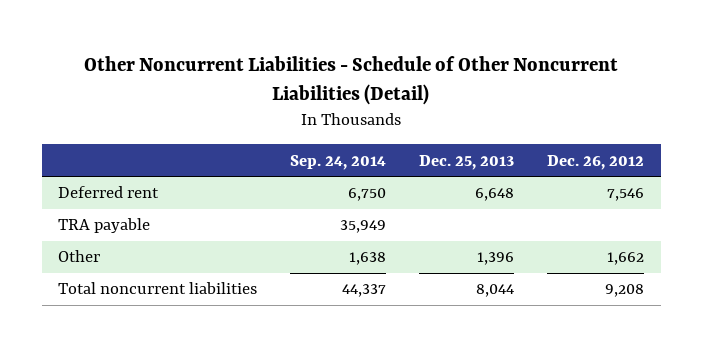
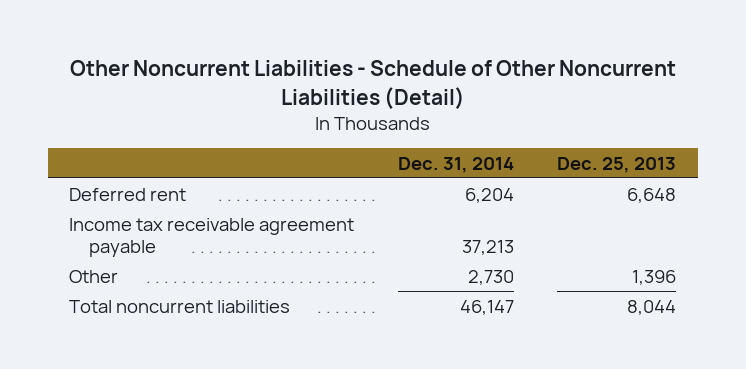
- | Sep. 24, 2014 | Dec. 25, 2013 | Dec. 26, 2012
+ | Dec. 31, 2014 | Dec. 25, 2013
- TRA payable | 35,949 | |
+ Income tax receivable agreement payable | 37,213 |

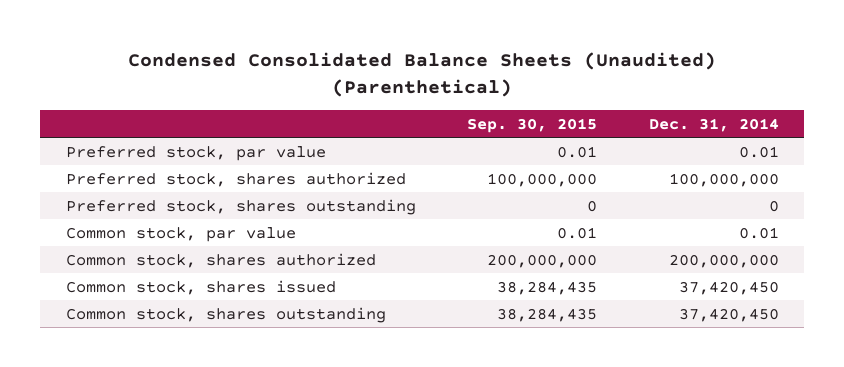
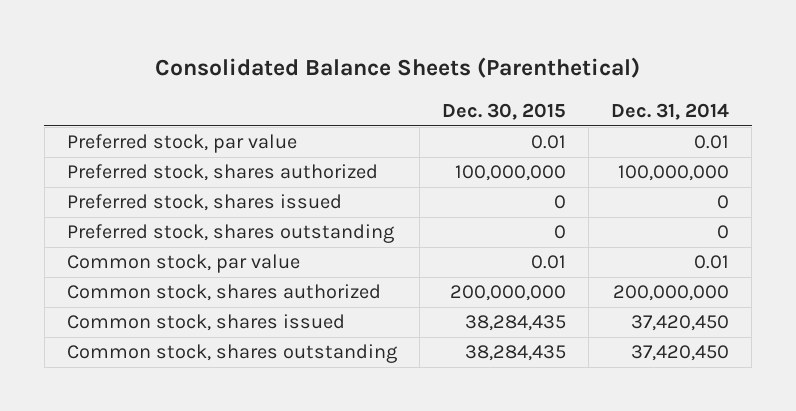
- Condensed Consolidated Balance Sheets (Unaudited) (Parenthetical)
+ Consolidated Balance Sheets (Parenthetical)
- | Sep. 30, 2015 | Dec. 31, 2014
+ | Dec. 30, 2015 | Dec. 31, 2014
+ Preferred stock, shares issued | 0 | 0

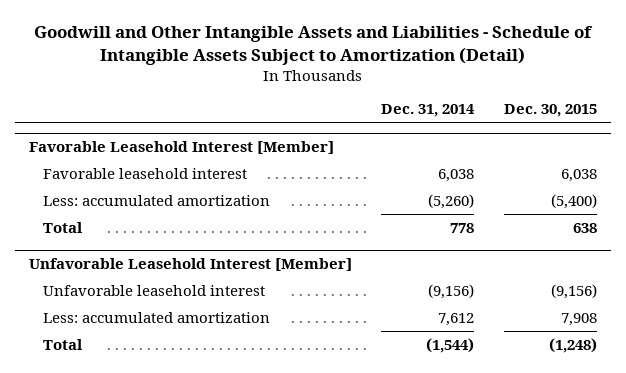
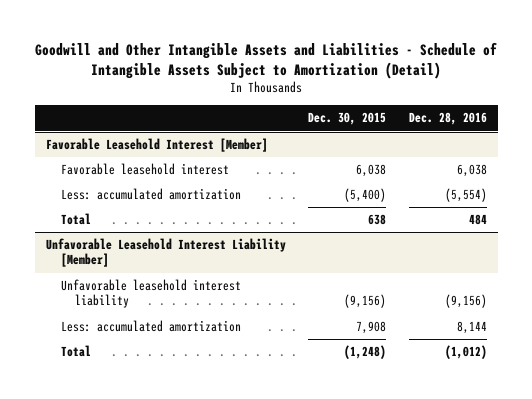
- | Dec. 31, 2014 | Dec. 30, 2015
+ | Dec. 30, 2015 | Dec. 28, 2016
- Unfavorable Leasehold Interest [Member]
- Unfavorable leasehold interest | (9,156) | (9,156)
+ Unfavorable Leasehold Interest Liability [Member]
+ Unfavorable leasehold interest liability | (9,156) | (9,156)

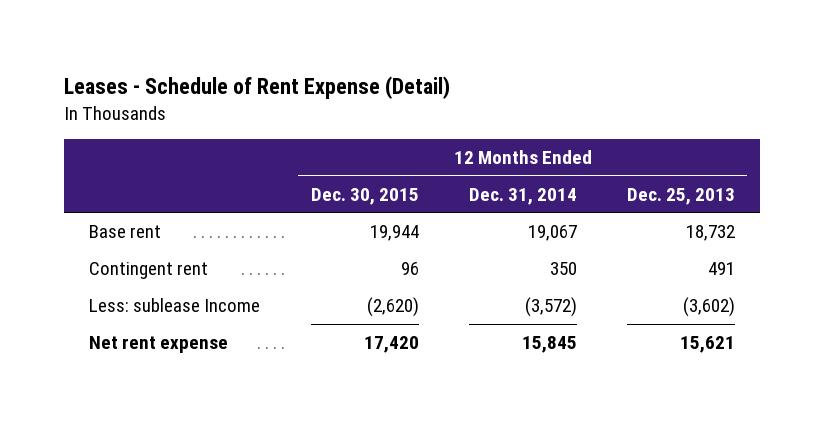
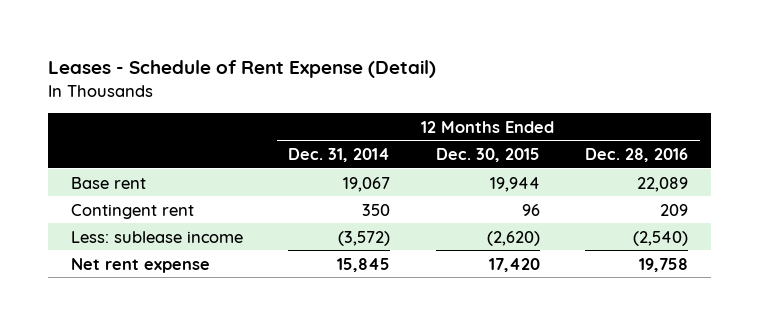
- | 12 Months Ended Dec. 30, 2015 | 12 Months Ended Dec. 31, 2014 | 12 Months Ended Dec. 25, 2013
+ | 12 Months Ended Dec. 31, 2014 | 12 Months Ended Dec. 30, 2015 | 12 Months Ended Dec. 28, 2016
- Less: sublease Income | (2,620) | (3,572) | (3,602)
+ Less: sublease income | (3,572) | (2,620) | (2,540)

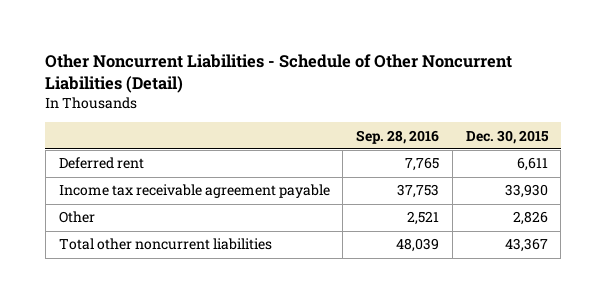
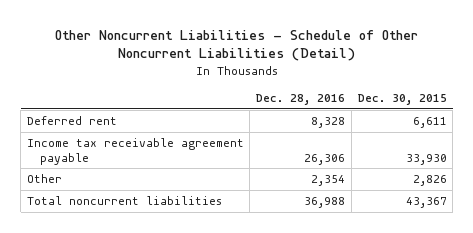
- | Sep. 28, 2016 | Dec. 30, 2015
+ | Dec. 28, 2016 | Dec. 30, 2015
- Total other noncurrent liabilities | 48,039 | 43,367
+ Total noncurrent liabilities | 36,988 | 43,367

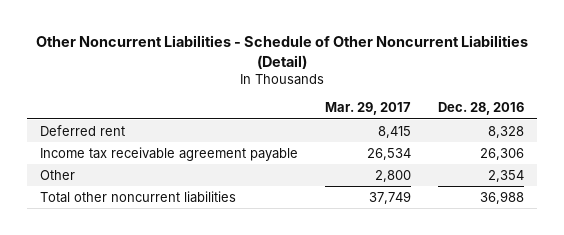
- | Dec. 28, 2016 | Dec. 30, 2015
+ | Mar. 29, 2017 | Dec. 28, 2016
- Total noncurrent liabilities | 36,988 | 43,367
+ Total other noncurrent liabilities | 37,749 | 36,988

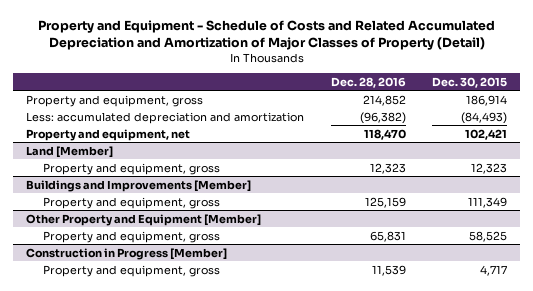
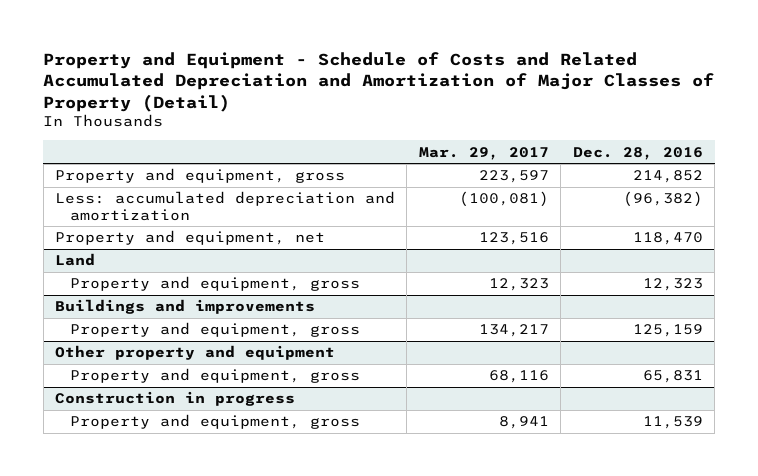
- | Dec. 28, 2016 | Dec. 30, 2015
+ | Mar. 29, 2017 | Dec. 28, 2016
- Land [Member]
+ Land
- Buildings and Improvements [Member]
+ Buildings and improvements
- Other Property and Equipment [Member]
+ Other property and equipment
- Construction in Progress [Member]
+ Construction in progress

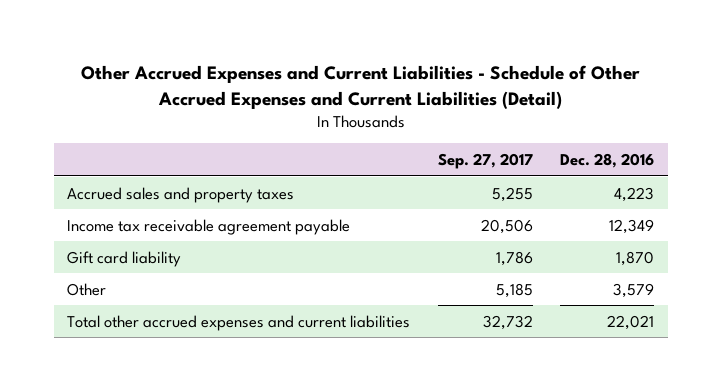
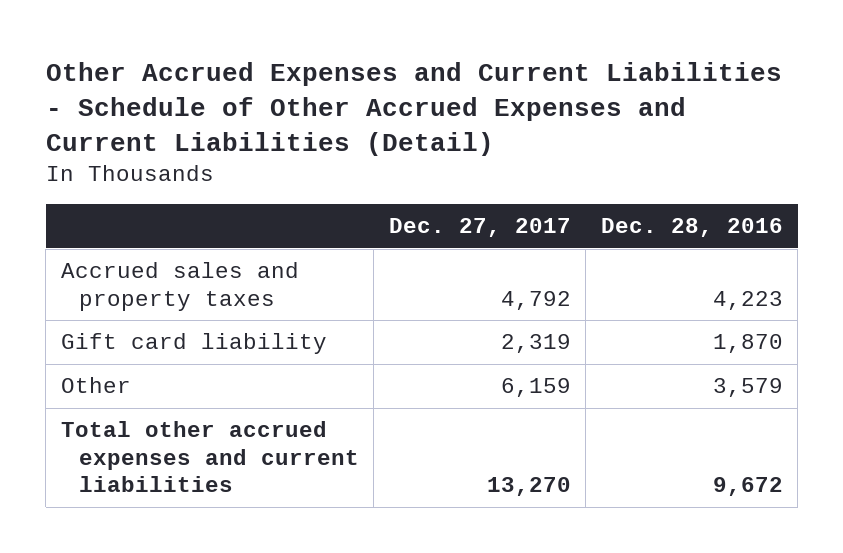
- | Sep. 27, 2017 | Dec. 28, 2016
+ | Dec. 27, 2017 | Dec. 28, 2016
- Income tax receivable agreement payable | 20,506 | 12,349
- Total other accrued expenses and current liabilities | 32,732 | 22,021
+ Total other accrued expenses and current liabilities | 13,270 | 9,672

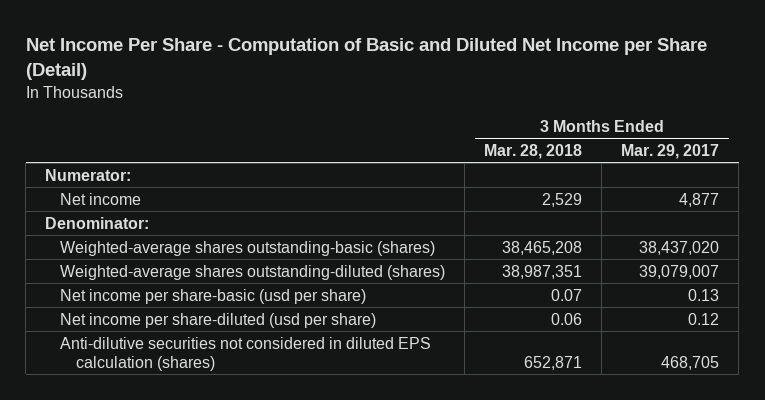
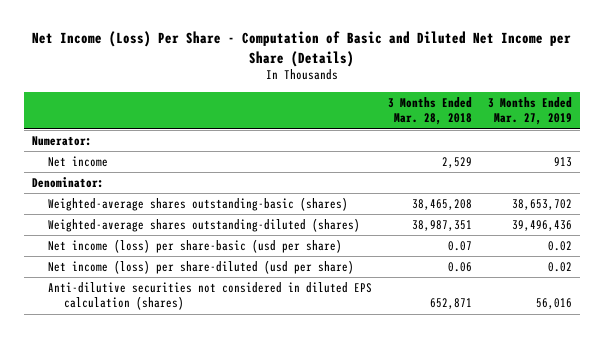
- Net Income Per Share - Computation of Basic and Diluted Net Income per Share (Detail)
+ Net Income (Loss) Per Share - Computation of Basic and Diluted Net Income per Share (Details)
- | 3 Months Ended Mar. 28, 2018 | 3 Months Ended Mar. 29, 2017
+ | 3 Months Ended Mar. 28, 2018 | 3 Months Ended Mar. 27, 2019
- Net income per share-basic (usd per share) | 0.07 | 0.13
- Net income per share-diluted (usd per share) | 0.06 | 0.12
+ Net income (loss) per share-basic (usd per share) | 0.07 | 0.02
+ Net income (loss) per share-diluted (usd per share) | 0.06 | 0.02

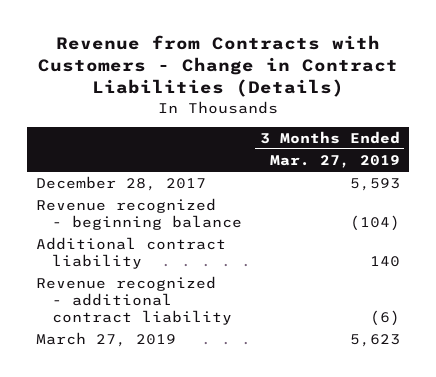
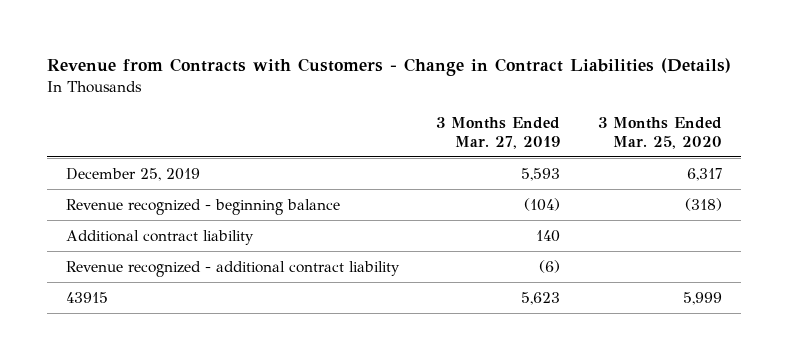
- | 3 Months Ended Mar. 27, 2019
+ | 3 Months Ended Mar. 27, 2019 | 3 Months Ended Mar. 25, 2020
- December 28, 2017 | 5,593
+ December 25, 2019 | 5,593 | 6,317
- March 27, 2019 | 5,623
+ 43915 | 5,623 | 5,999

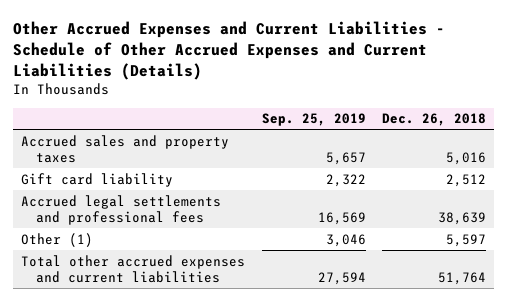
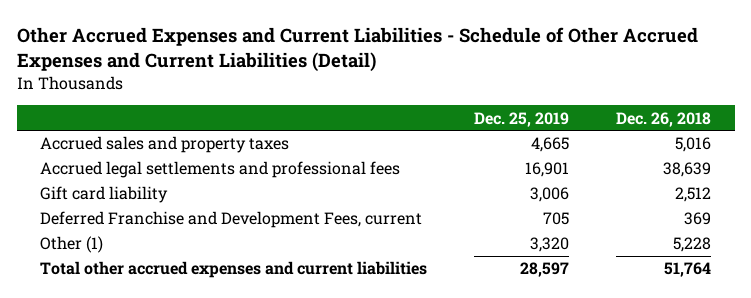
- Other Accrued Expenses and Current Liabilities - Schedule of Other Accrued Expenses and Current Liabilities (Details)
+ Other Accrued Expenses and Current Liabilities - Schedule of Other Accrued Expenses and Current Liabilities (Detail)
- | Sep. 25, 2019 | Dec. 26, 2018
+ | Dec. 25, 2019 | Dec. 26, 2018
- Other (1) | 3,046 | 5,597
moved down: Gift card liability | 3,006 | 2,512
+ Deferred Franchise and Development Fees, current | 705 | 369
+ Other (1) | 3,320 | 5,228

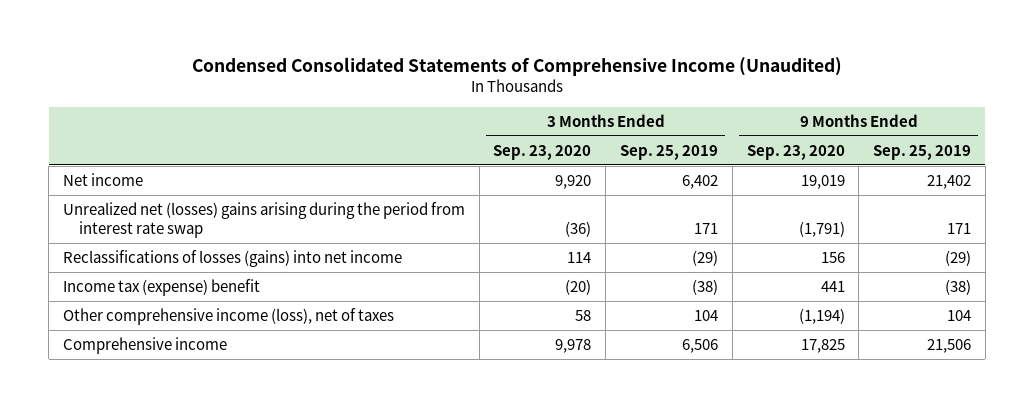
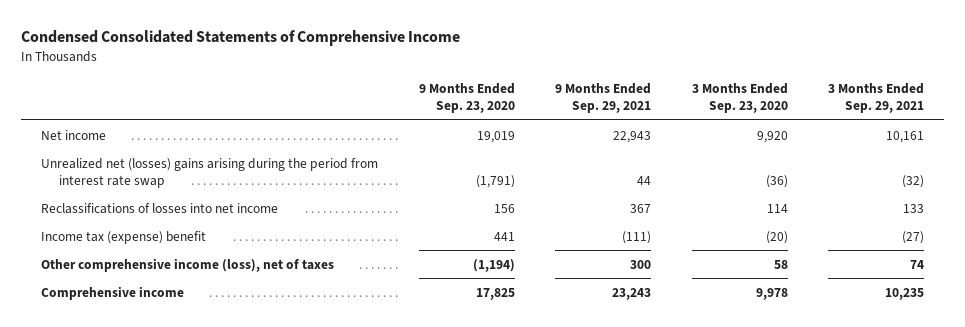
- Condensed Consolidated Statements of Comprehensive Income (Unaudited)
+ Condensed Consolidated Statements of Comprehensive Income
- | 3 Months Ended Sep. 23, 2020 | 3 Months Ended Sep. 25, 2019 | 9 Months Ended Sep. 23, 2020 | 9 Months Ended Sep. 25, 2019
+ | 9 Months Ended Sep. 23, 2020 | 9 Months Ended Sep. 29, 2021 | 3 Months Ended Sep. 23, 2020 | 3 Months Ended Sep. 29, 2021
- Reclassifications of losses (gains) into net income | 114 | (29) | 156 | (29)
+ Reclassifications of losses into net income | 156 | 367 | 114 | 133

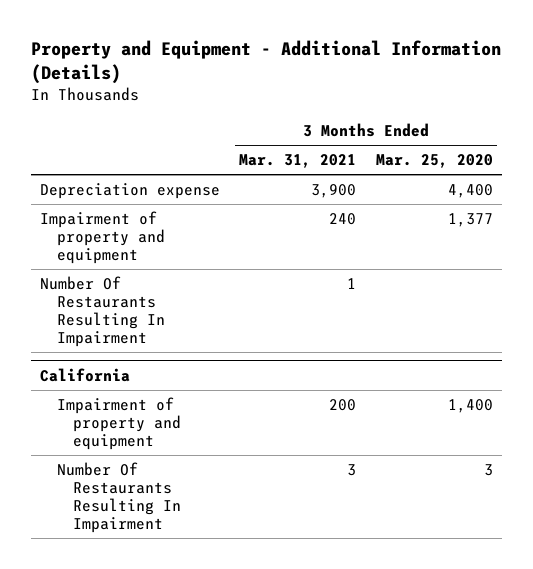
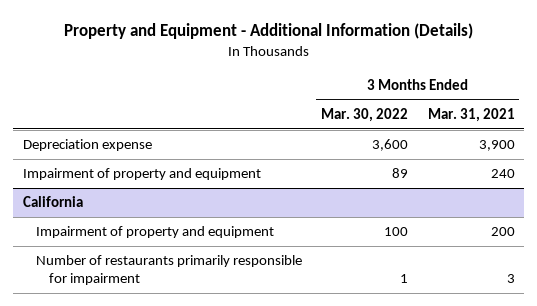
- | 3 Months Ended Mar. 31, 2021 | 3 Months Ended Mar. 25, 2020
+ | 3 Months Ended Mar. 30, 2022 | 3 Months Ended Mar. 31, 2021
- Number Of Restaurants Resulting In Impairment | 1 |
@ California
- Number Of Restaurants Resulting In Impairment | 3 | 3
+ Number of restaurants primarily responsible for impairment | 1 | 3

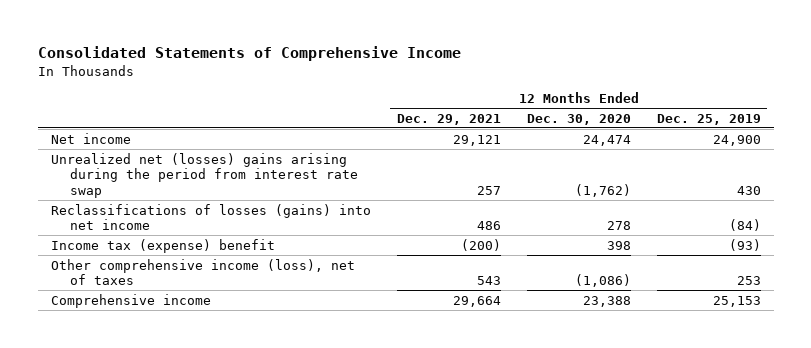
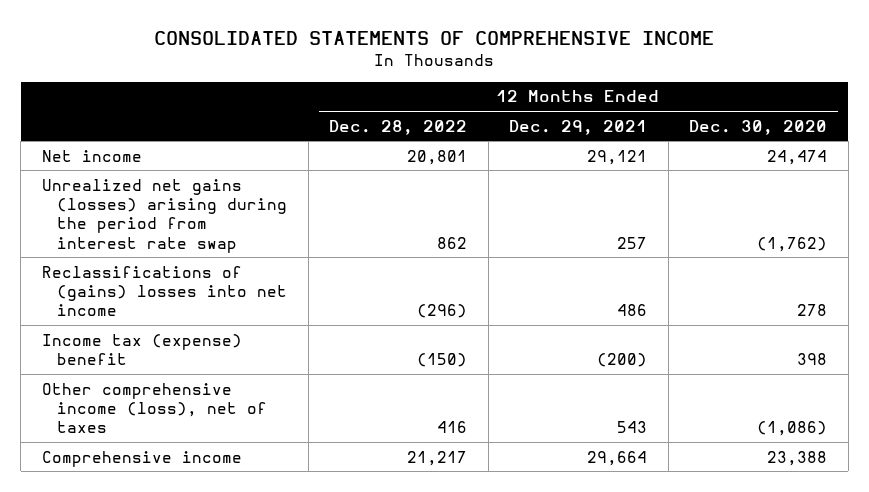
- Consolidated Statements of Comprehensive Income
+ CONSOLIDATED STATEMENTS OF COMPREHENSIVE INCOME
- | 12 Months Ended Dec. 29, 2021 | 12 Months Ended Dec. 30, 2020 | 12 Months Ended Dec. 25, 2019
+ | 12 Months Ended Dec. 28, 2022 | 12 Months Ended Dec. 29, 2021 | 12 Months Ended Dec. 30, 2020
- Unrealized net (losses) gains arising during the period from interest rate swap | 257 | (1,762) | 430
- Reclassifications of losses (gains) into net income | 486 | 278 | (84)
+ Unrealized net gains (losses) arising during the period from interest rate swap | 862 | 257 | (1,762)
+ Reclassifications of (gains) losses into net income | (296) | 486 | 278

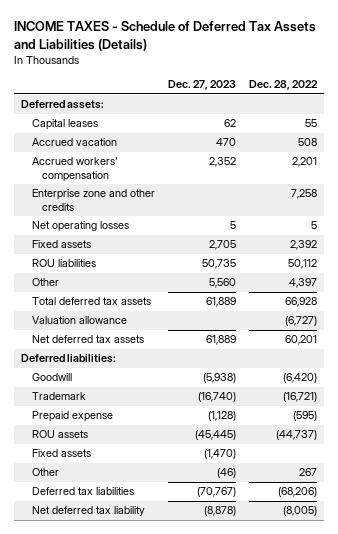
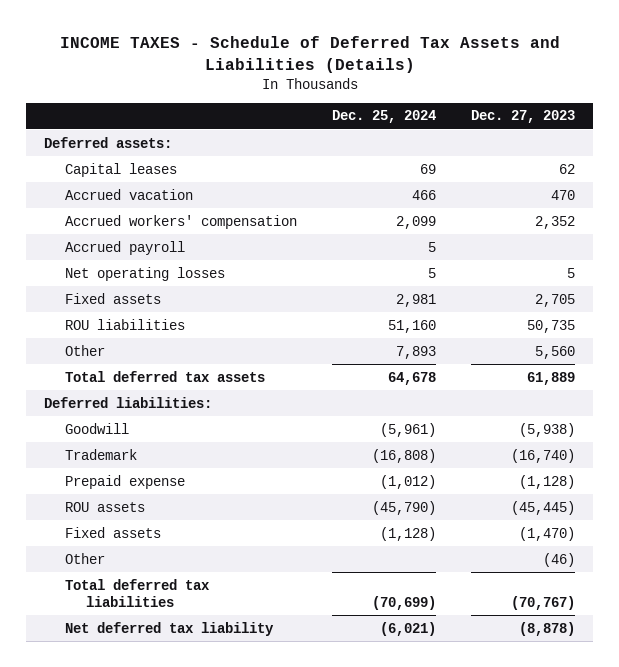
- | Dec. 27, 2023 | Dec. 28, 2022
+ | Dec. 25, 2024 | Dec. 27, 2023
- Enterprise zone and other credits | | 7,258
+ Accrued payroll | 5 |
- Valuation allowance | | (6,727)
- Net deferred tax assets | 61,889 | 60,201
- Deferred tax liabilities | (70,767) | (68,206)
+ Total deferred tax liabilities | (70,699) | (70,767)

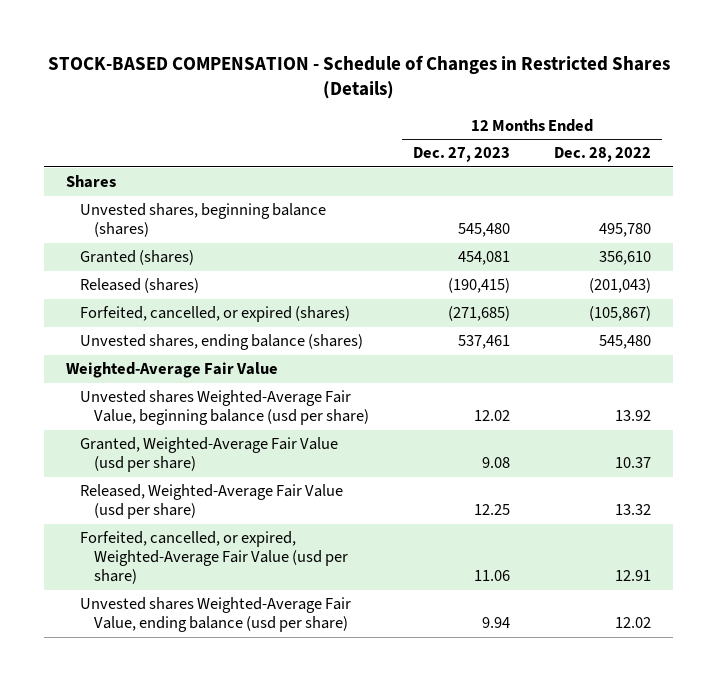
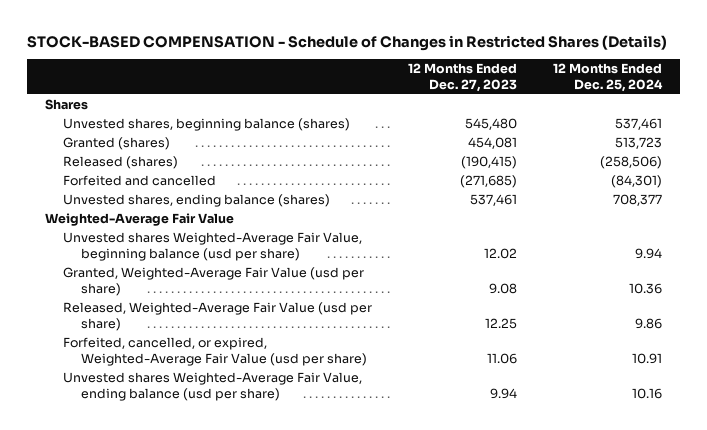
- | 12 Months Ended Dec. 27, 2023 | 12 Months Ended Dec. 28, 2022
+ | 12 Months Ended Dec. 27, 2023 | 12 Months Ended Dec. 25, 2024
- Forfeited, cancelled, or expired (shares) | (271,685) | (105,867)
+ Forfeited and cancelled | (271,685) | (84,301)

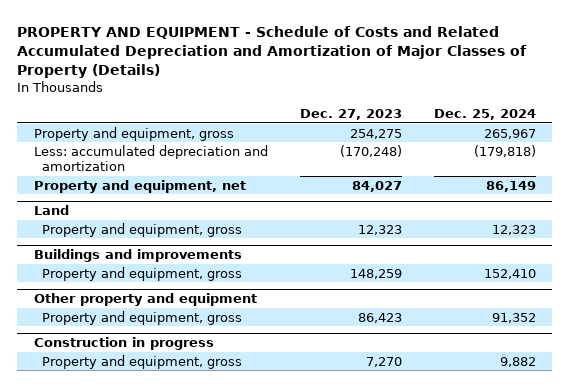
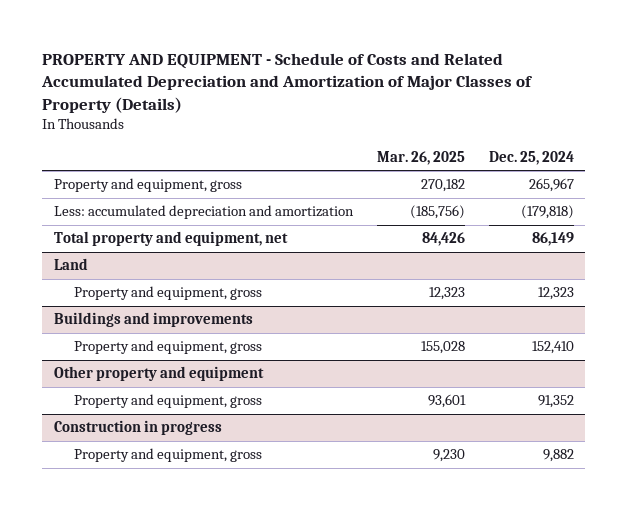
- | Dec. 27, 2023 | Dec. 25, 2024
+ | Mar. 26, 2025 | Dec. 25, 2024
- Property and equipment, net | 84,027 | 86,149
+ Total property and equipment, net | 84,426 | 86,149

